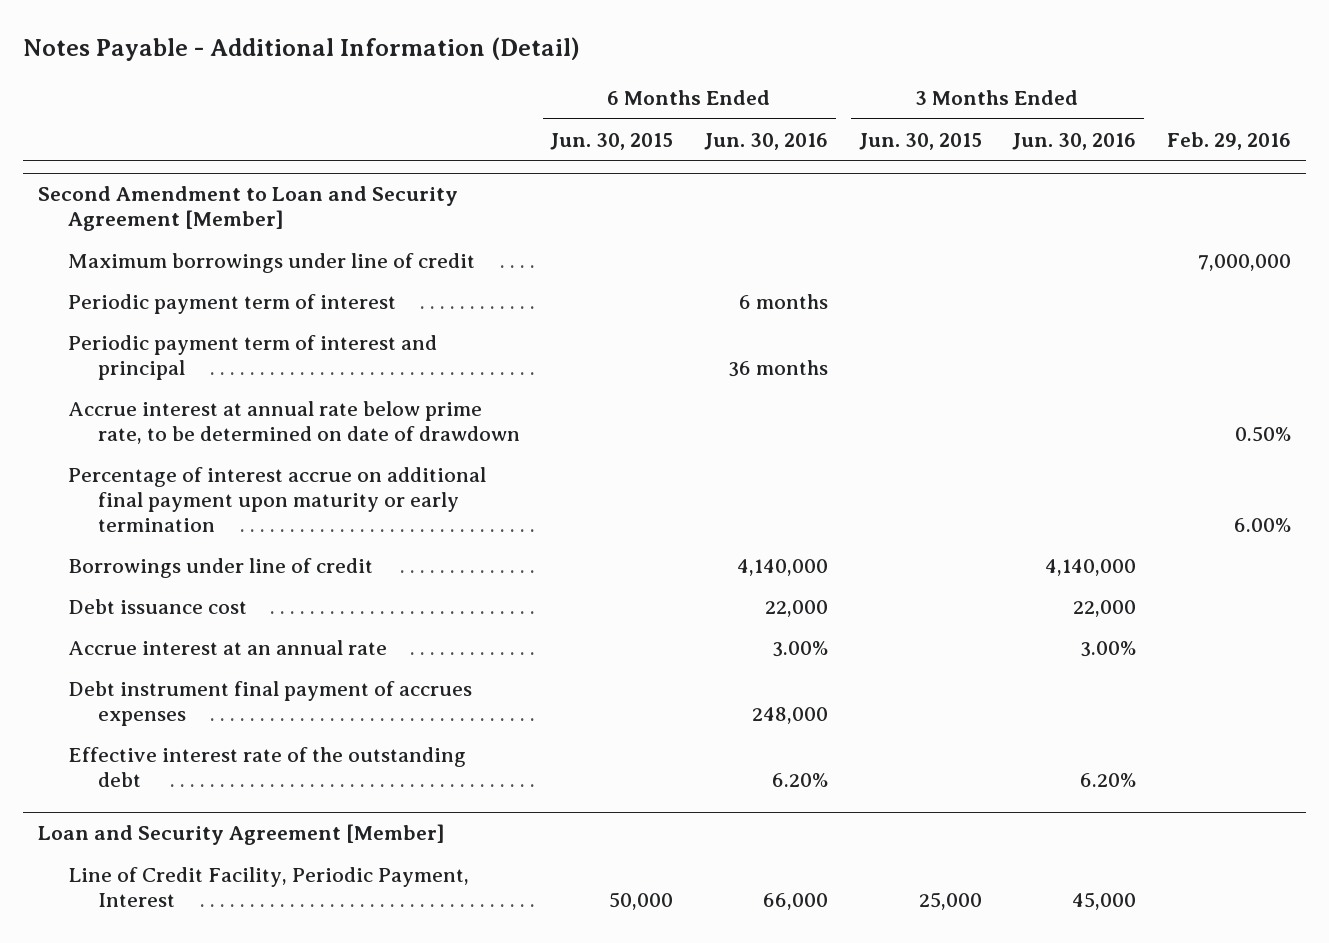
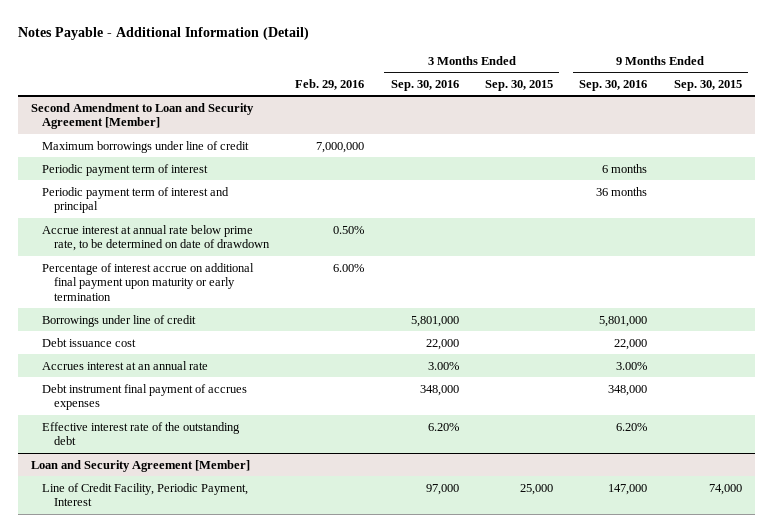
- | 6 Months Ended Jun. 30, 2015 | 6 Months Ended Jun. 30, 2016 | 3 Months Ended Jun. 30, 2015 | 3 Months Ended Jun. 30, 2016 | Feb. 29, 2016
+ | Feb. 29, 2016 | 3 Months Ended Sep. 30, 2016 | 3 Months Ended Sep. 30, 2015 | 9 Months Ended Sep. 30, 2016 | 9 Months Ended Sep. 30, 2015
@ Second Amendment to Loan and Security Agreement [Member]
- Accrue interest at an annual rate | | 3.00% | | 3.00% |
+ Accrues interest at an annual rate | | 3.00% | | 3.00% |

